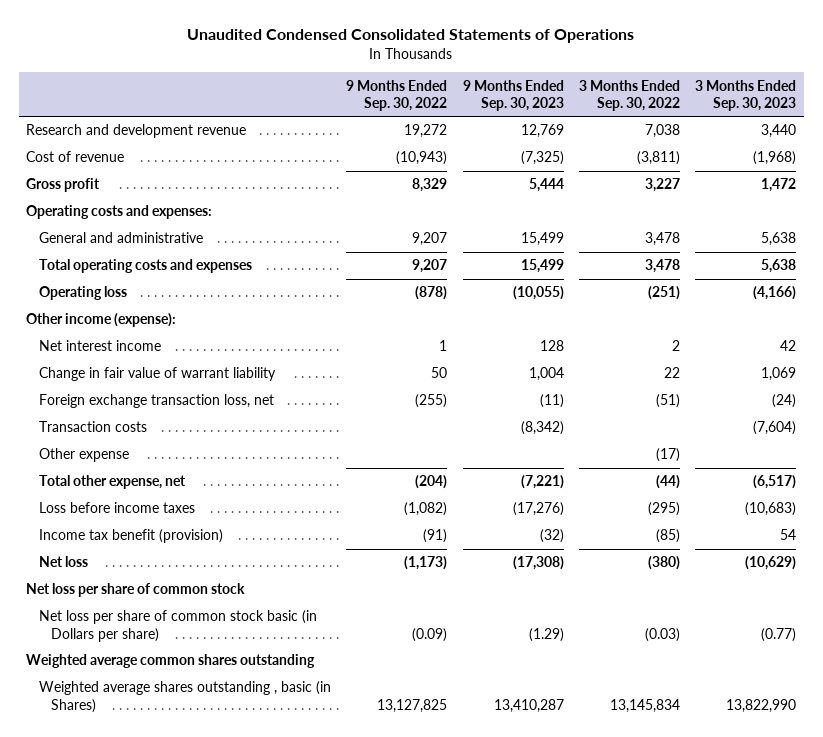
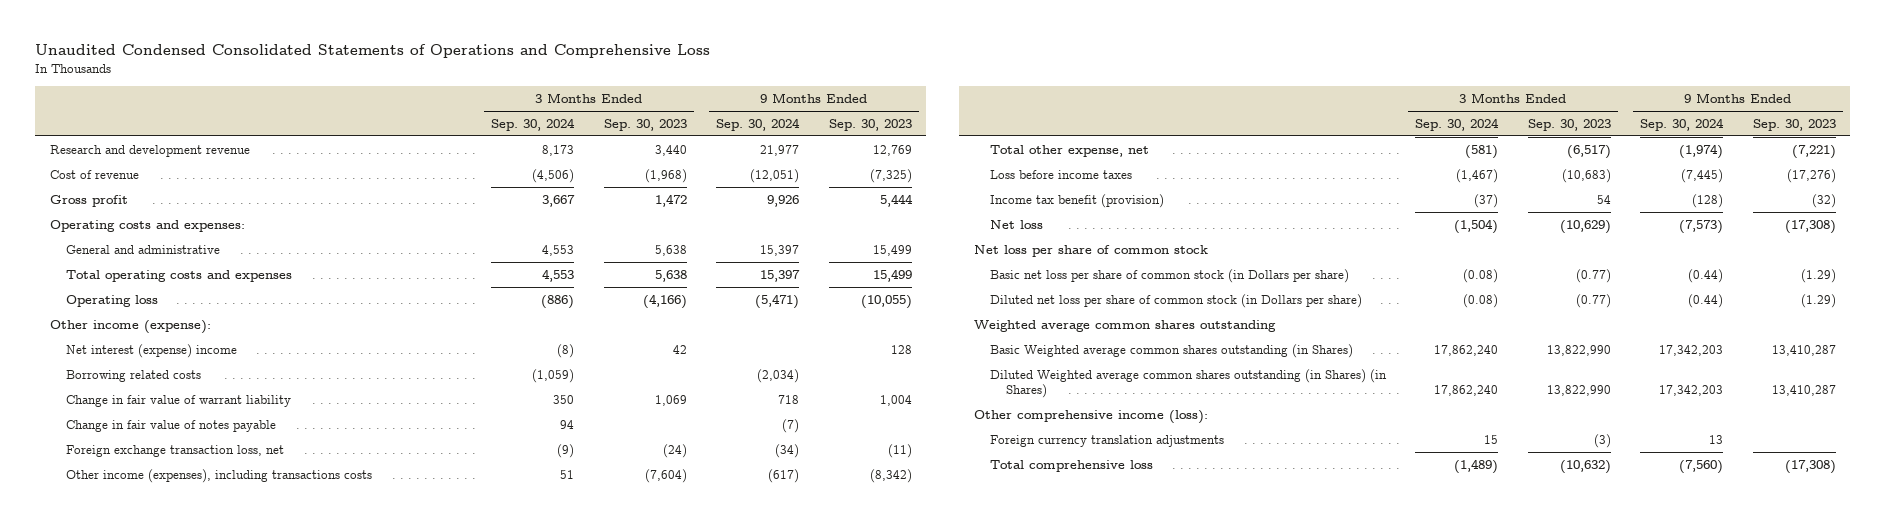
- Unaudited Condensed Consolidated Statements of Operations
+ Unaudited Condensed Consolidated Statements of Operations and Comprehensive Loss
- | 9 Months Ended Sep. 30, 2022 | 9 Months Ended Sep. 30, 2023 | 3 Months Ended Sep. 30, 2022 | 3 Months Ended Sep. 30, 2023
+ | 3 Months Ended Sep. 30, 2024 | 3 Months Ended Sep. 30, 2023 | 9 Months Ended Sep. 30, 2024 | 9 Months Ended Sep. 30, 2023
- Net interest income | 1 | 128 | 2 | 42
+ Net interest (expense) income | (8) | 42 | | 128
+ Borrowing related costs | (1,059) | | (2,034) |
+ Change in fair value of notes payable | 94 | | (7) |
- Transaction costs | | (8,342) | | (7,604)
- Other expense | | | (17) |
+ Other income (expenses), including transactions costs | 51 | (7,604) | (617) | (8,342)
- Net loss per share of common stock basic (in Dollars per share) | (0.09) | (1.29) | (0.03) | (0.77)
+ Basic net loss per share of common stock (in Dollars per share) | (0.08) | (0.77) | (0.44) | (1.29)
+ Diluted net loss per share of common stock (in Dollars per share) | (0.08) | (0.77) | (0.44) | (1.29)
- Weighted average shares outstanding , basic (in Shares) | 13,127,825 | 13,410,287 | 13,145,834 | 13,822,990
+ Basic Weighted average common shares outstanding (in Shares) | 17,862,240 | 13,822,990 | 17,342,203 | 13,410,287
+ Diluted Weighted average common shares outstanding (in Shares) (in Shares) | 17,862,240 | 13,822,990 | 17,342,203 | 13,410,287
+ Other comprehensive income (loss):
+ Foreign currency translation adjustments | 15 | (3) | 13 |
+ Total comprehensive loss | (1,489) | (10,632) | (7,560) | (17,308)

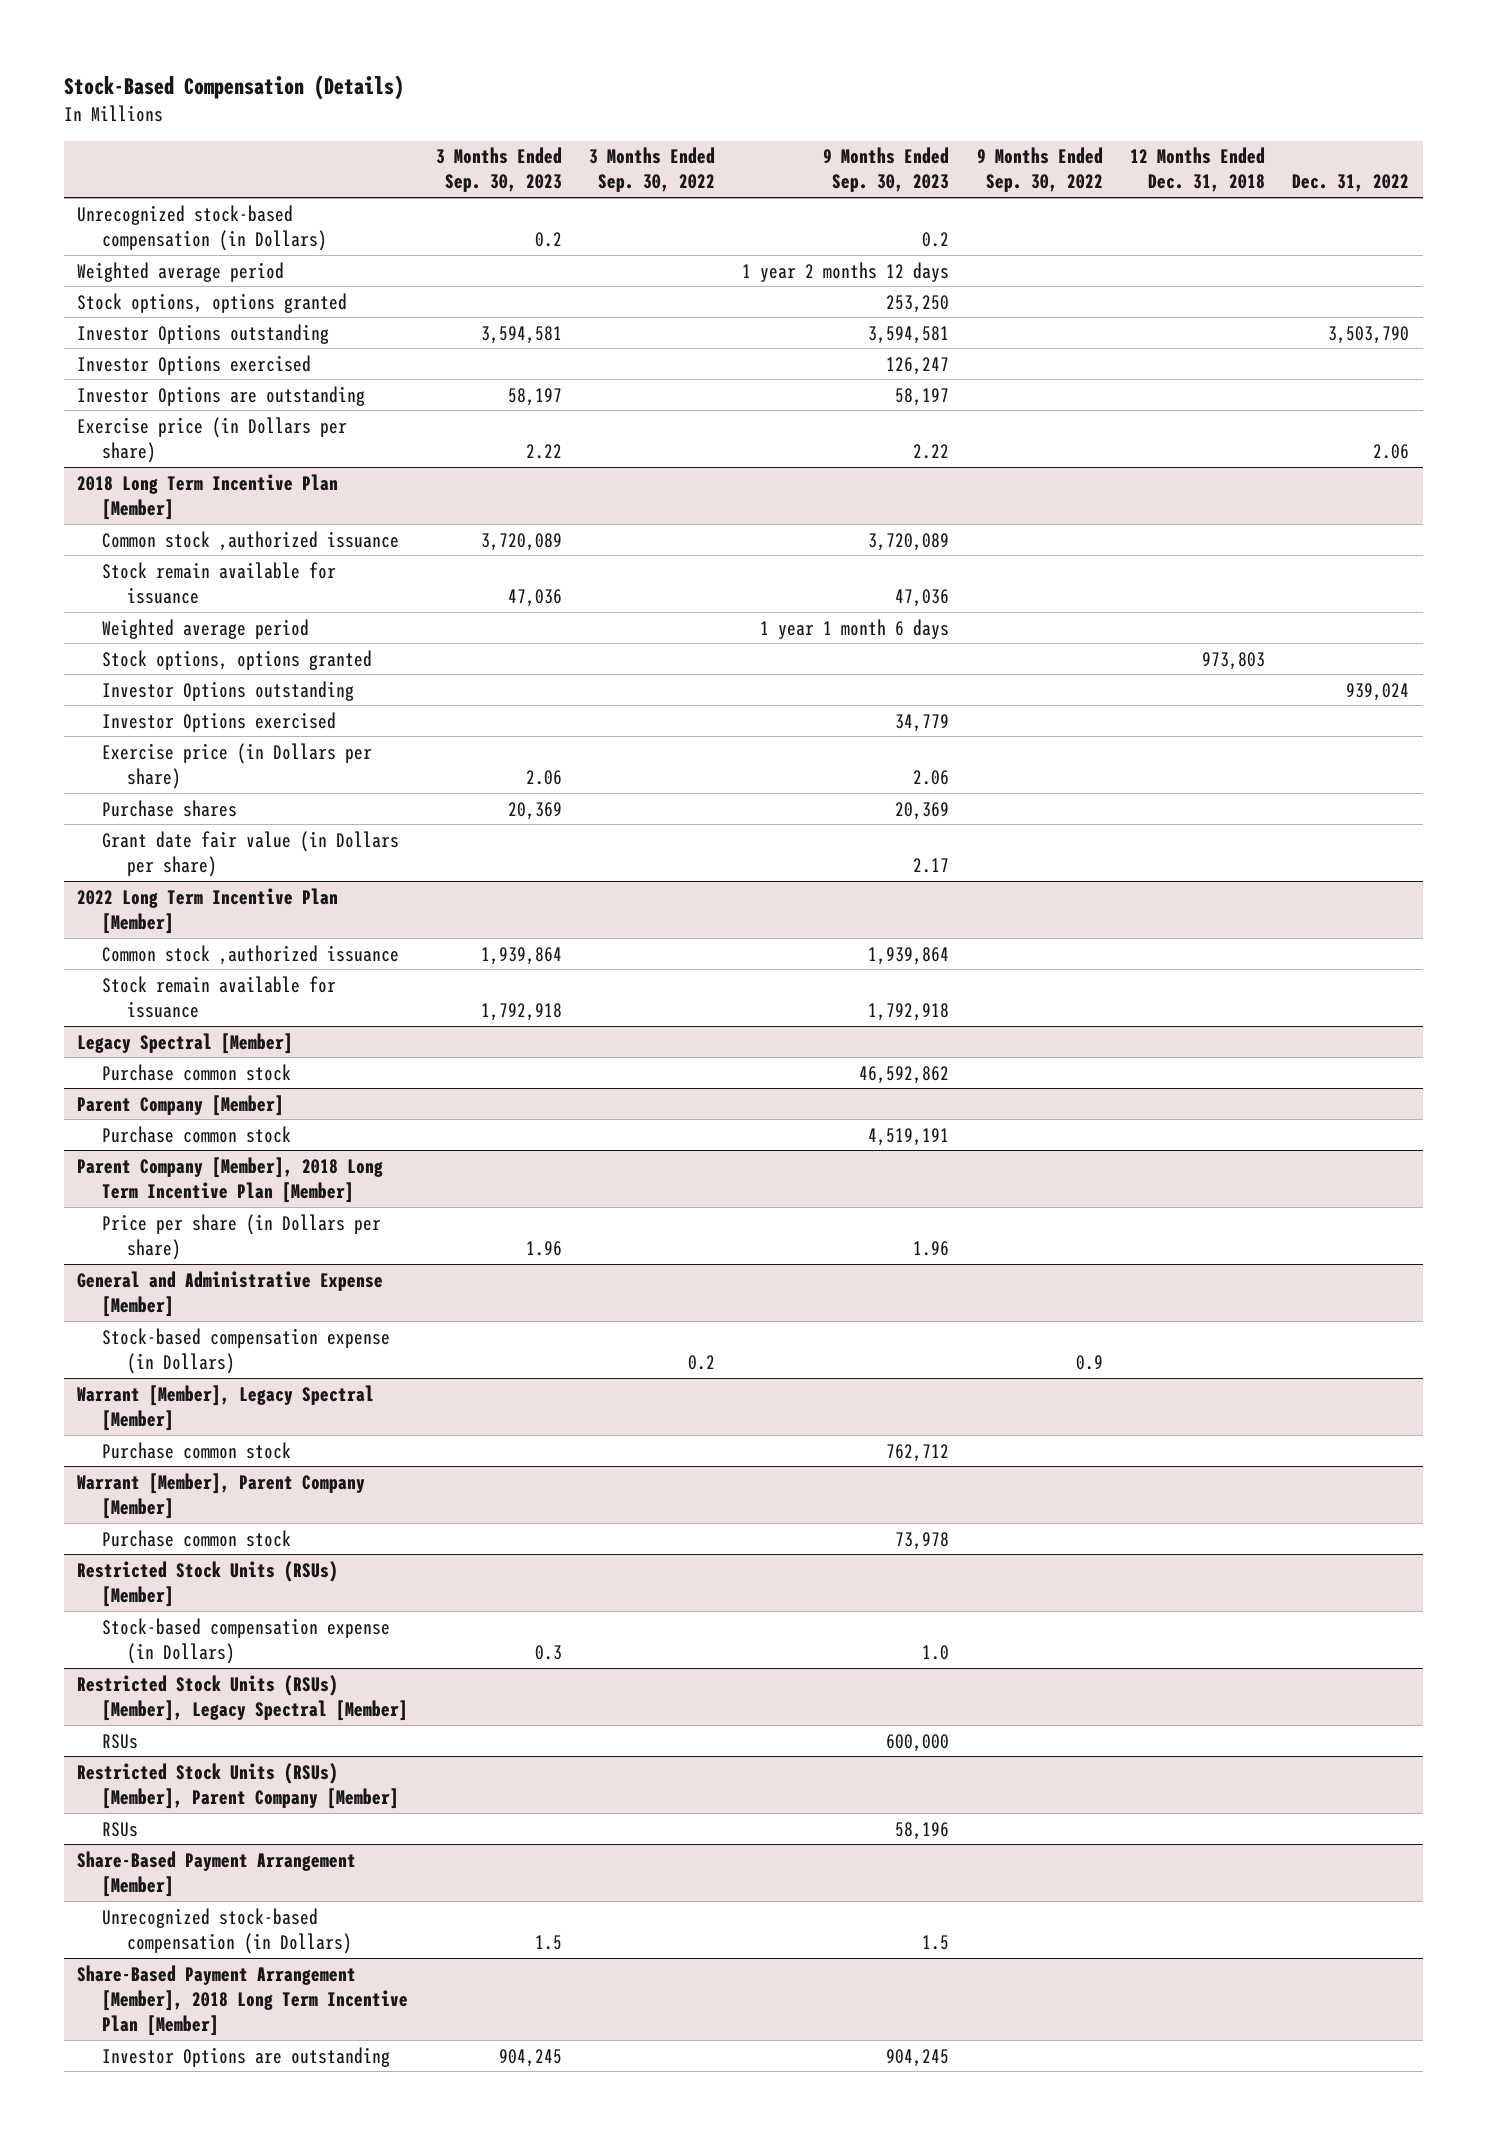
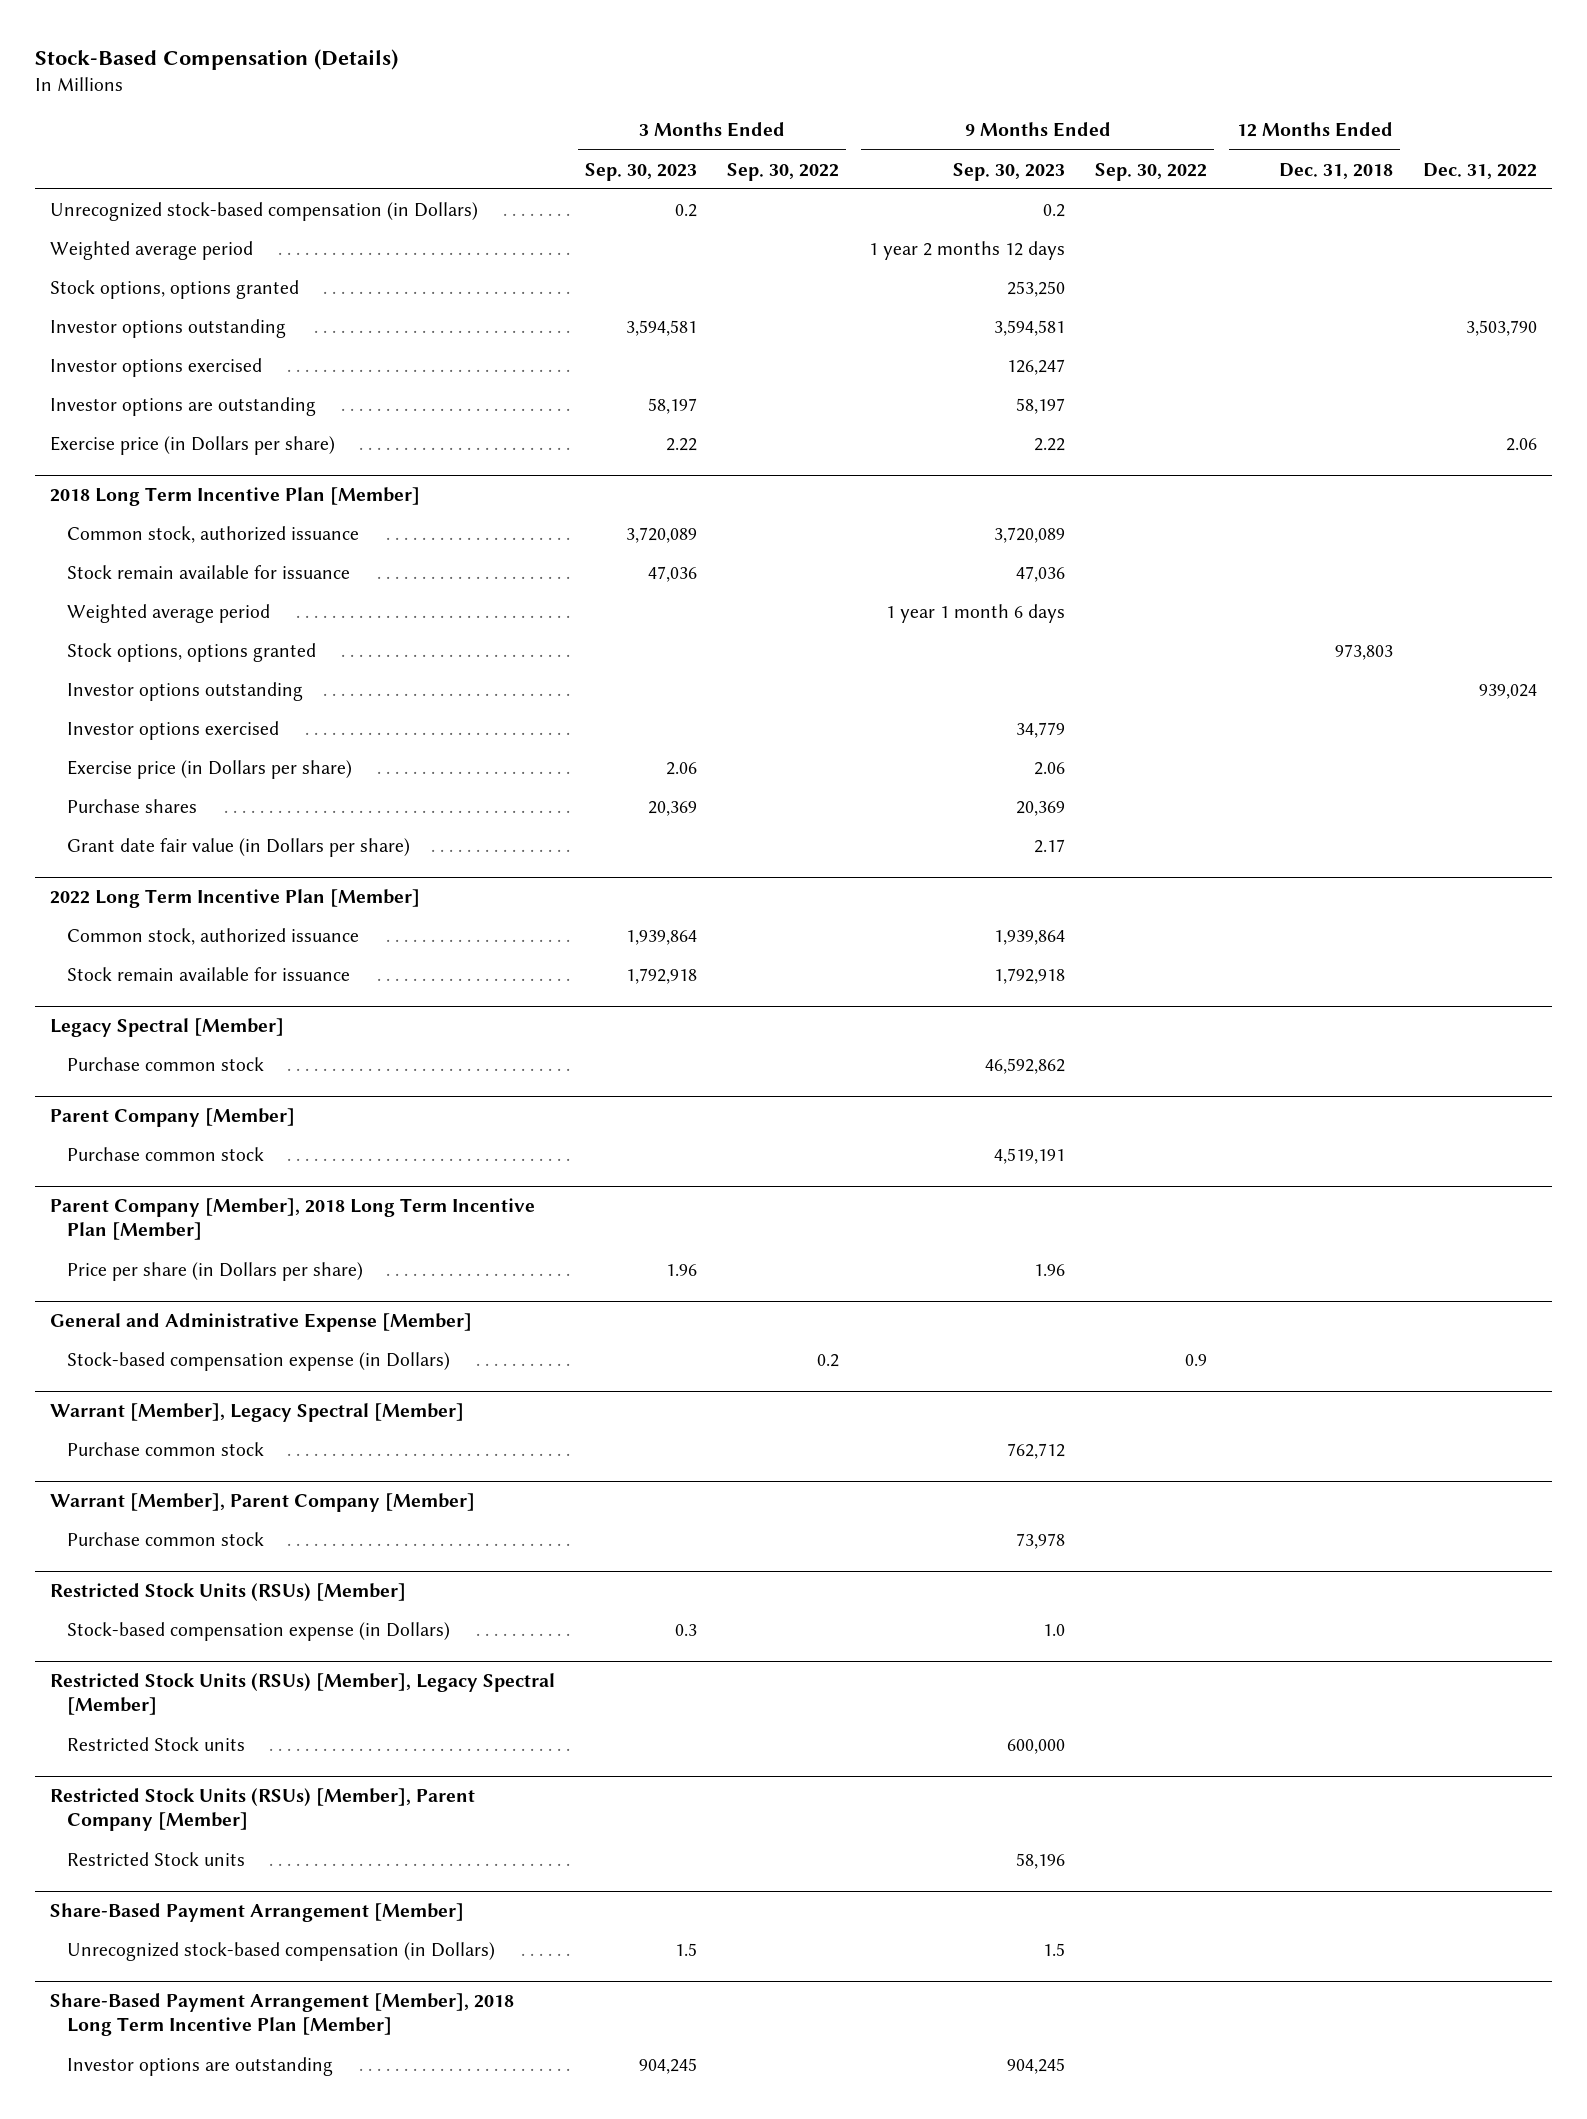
- Investor Options outstanding | 3,594,581 | | 3,594,581 | | | 3,503,790
- Investor Options exercised | | | 126,247 | | |
- Investor Options are outstanding | 58,197 | | 58,197 | | |
+ Investor options outstanding | 3,594,581 | | 3,594,581 | | | 3,503,790
+ Investor options exercised | | | 126,247 | | |
+ Investor options are outstanding | 58,197 | | 58,197 | | |
@ 2018 Long Term Incentive Plan [Member]
- Common stock ,authorized issuance | 3,720,089 | | 3,720,089 | | |
+ Common stock, authorized issuance | 3,720,089 | | 3,720,089 | | |
- Investor Options outstanding | | | | | | 939,024
- Investor Options exercised | | | 34,779 | | |
+ Investor options outstanding | | | | | | 939,024
+ Investor options exercised | | | 34,779 | | |
@ 2022 Long Term Incentive Plan [Member]
- Common stock ,authorized issuance | 1,939,864 | | 1,939,864 | | |
+ Common stock, authorized issuance | 1,939,864 | | 1,939,864 | | |
@ Restricted Stock Units (RSUs) [Member], Legacy Spectral [Member]
- RSUs | | | 600,000 | | |
+ Restricted Stock units | | | 600,000 | | |
@ Restricted Stock Units (RSUs) [Member], Parent Company [Member]
- RSUs | | | 58,196 | | |
+ Restricted Stock units | | | 58,196 | | |
@ Share-Based Payment Arrangement [Member], 2018 Long Term Incentive Plan [Member]
- Investor Options are outstanding | 904,245 | | 904,245 | | |
+ Investor options are outstanding | 904,245 | | 904,245 | | |

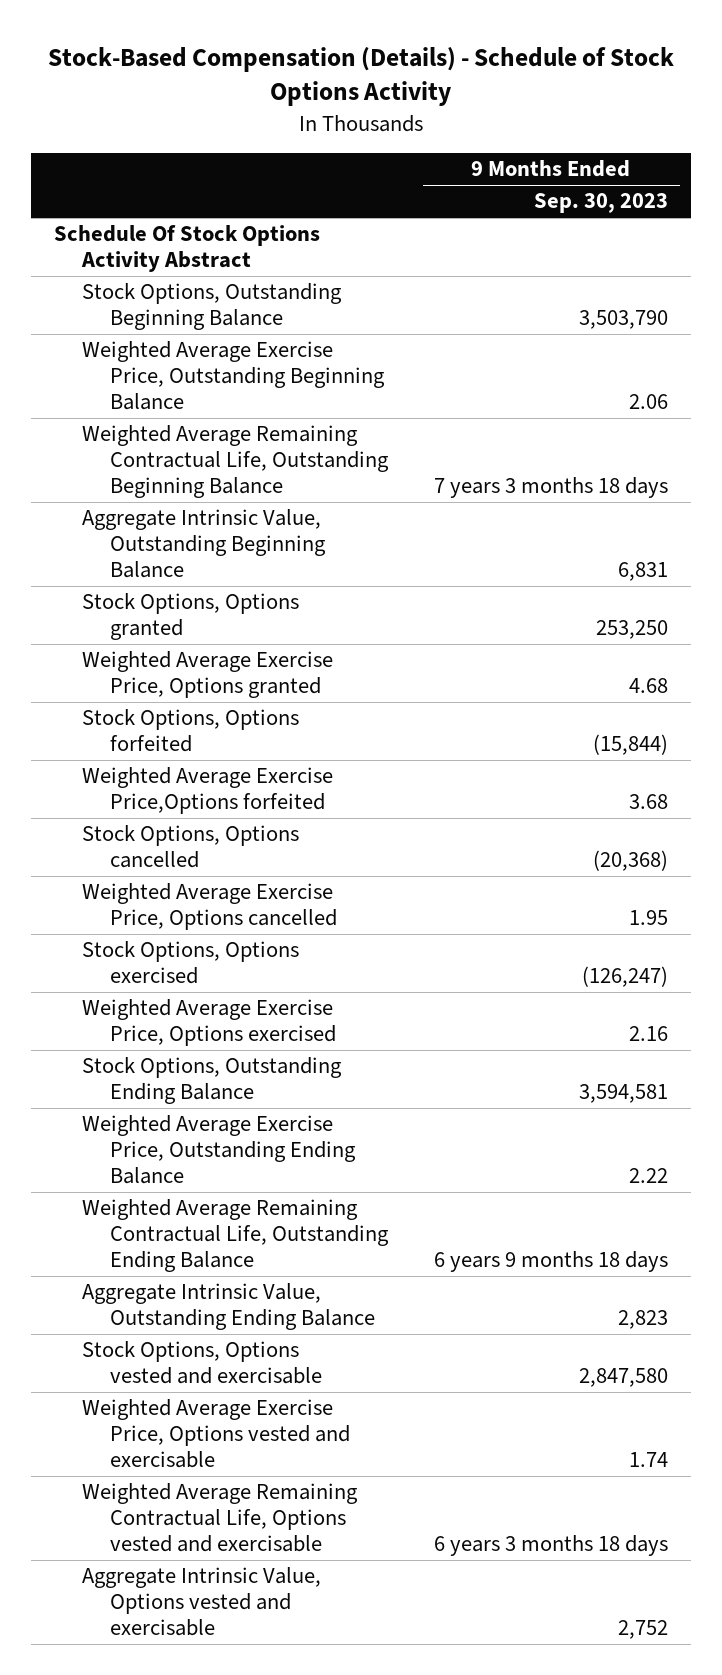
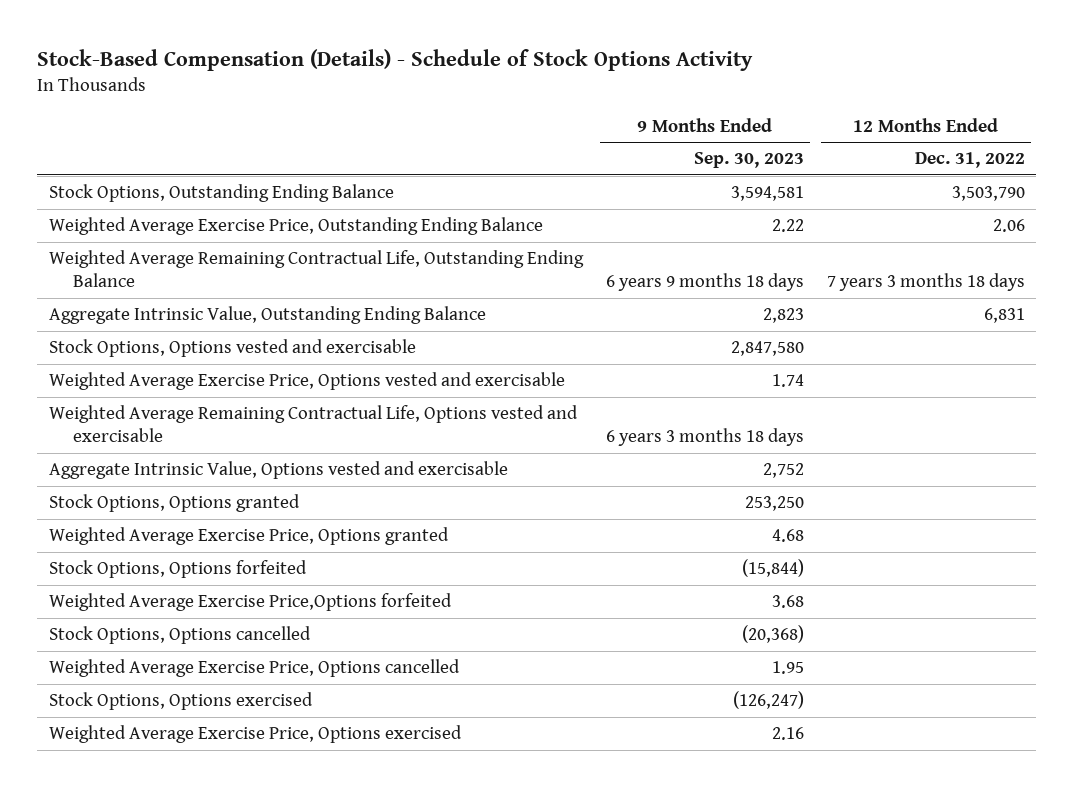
- | 9 Months Ended Sep. 30, 2023
+ | 9 Months Ended Sep. 30, 2023 | 12 Months Ended Dec. 31, 2022
- Schedule Of Stock Options Activity Abstract
- Stock Options, Outstanding Beginning Balance | 3,503,790
- Weighted Average Exercise Price, Outstanding Beginning Balance | 2.06
- Weighted Average Remaining Contractual Life, Outstanding Beginning Balance | 7 years 3 months 18 days
- Aggregate Intrinsic Value, Outstanding Beginning Balance | 6,831
moved down: Stock Options, Options granted | 253,250 |
moved down: Weighted Average Exercise Price, Options granted | 4.68 |
moved down: Stock Options, Options forfeited | (15,844) |
moved down: Weighted Average Exercise Price,Options forfeited | 3.68 |
moved down: Stock Options, Options cancelled | (20,368) |
moved down: Weighted Average Exercise Price, Options cancelled | 1.95 |
moved down: Stock Options, Options exercised | (126,247) |
moved down: Weighted Average Exercise Price, Options exercised | 2.16 |

